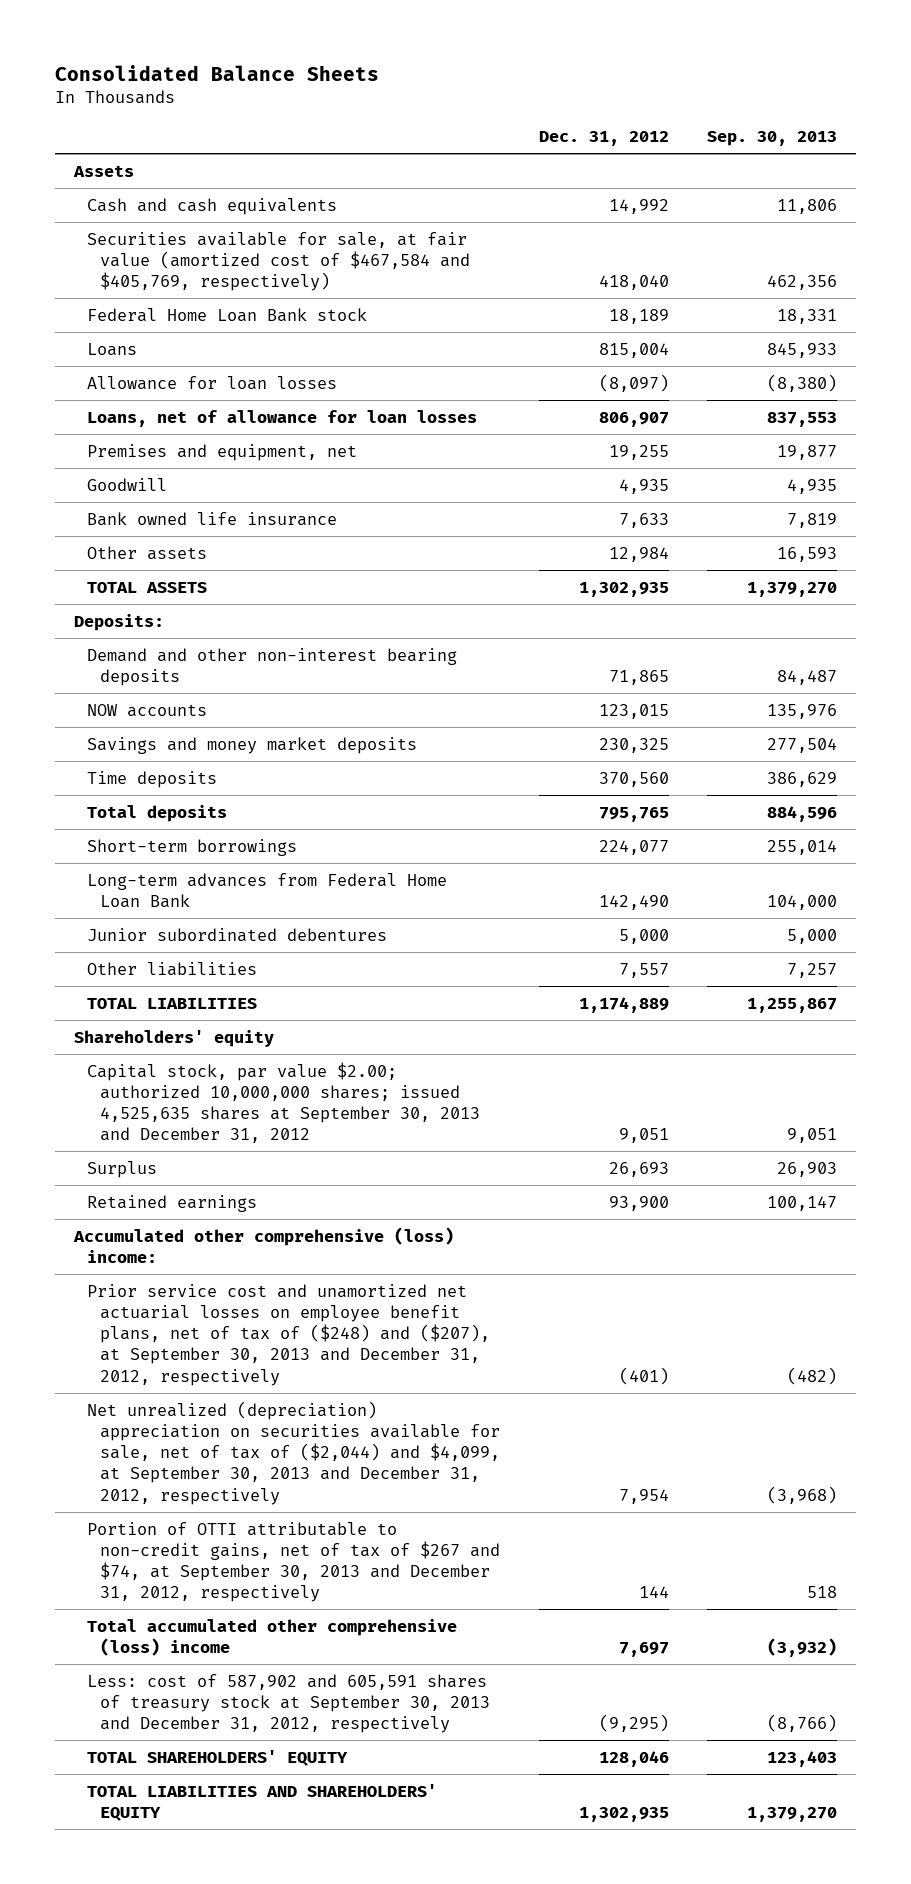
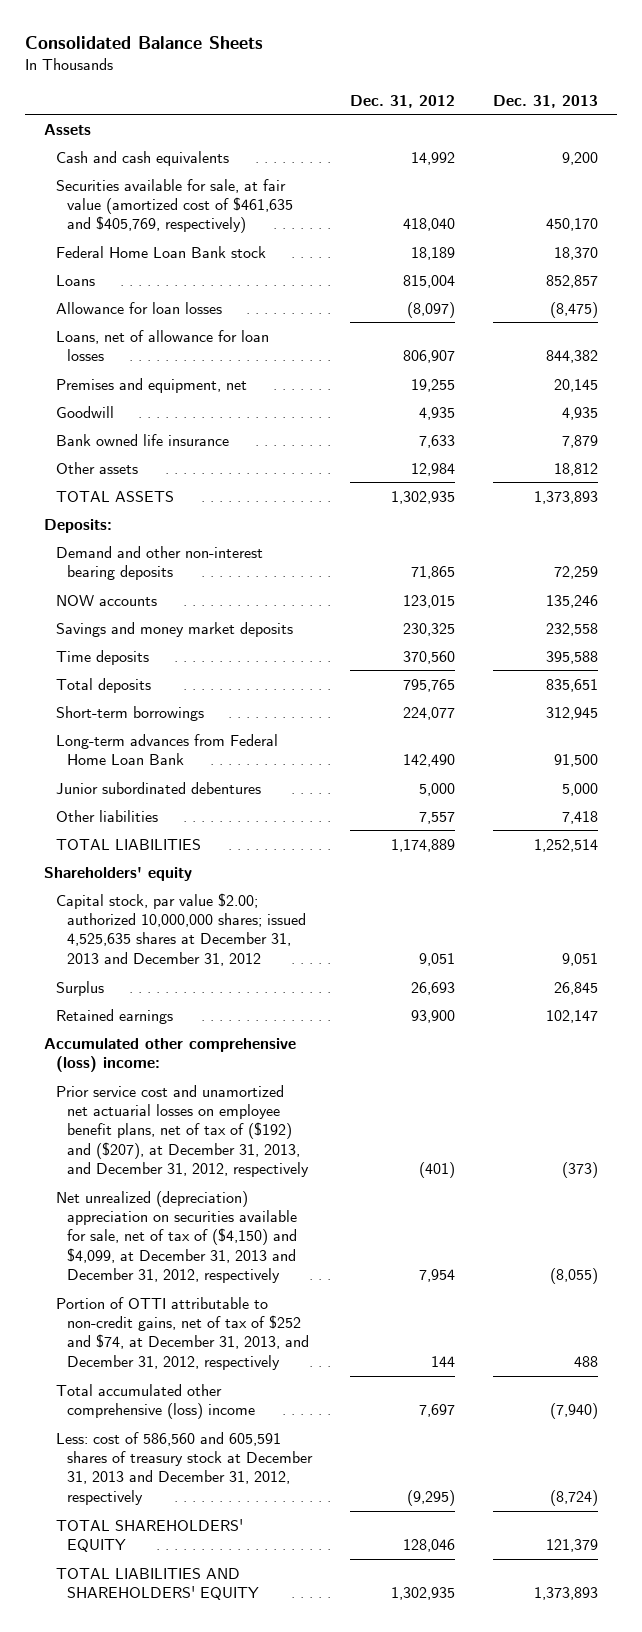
- | Dec. 31, 2012 | Sep. 30, 2013
+ | Dec. 31, 2012 | Dec. 31, 2013
- Securities available for sale, at fair value (amortized cost of $467,584 and $405,769, respectively) | 418,040 | 462,356
+ Securities available for sale, at fair value (amortized cost of $461,635 and $405,769, respectively) | 418,040 | 450,170
- Capital stock, par value $2.00; authorized 10,000,000 shares; issued 4,525,635 shares at September 30, 2013 and December 31, 2012 | 9,051 | 9,051
+ Capital stock, par value $2.00; authorized 10,000,000 shares; issued 4,525,635 shares at December 31, 2013 and December 31, 2012 | 9,051 | 9,051
- Prior service cost and unamortized net actuarial losses on employee benefit plans, net of tax of ($248) and ($207), at September 30, 2013 and December 31, 2012, respectively | (401) | (482)
- Net unrealized (depreciation) appreciation on securities available for sale, net of tax of ($2,044) and $4,099, at September 30, 2013 and December 31, 2012, respectively | 7,954 | (3,968)
- Portion of OTTI attributable to non-credit gains, net of tax of $267 and $74, at September 30, 2013 and December 31, 2012, respectively | 144 | 518
+ Prior service cost and unamortized net actuarial losses on employee benefit plans, net of tax of ($192) and ($207), at December 31, 2013, and December 31, 2012, respectively | (401) | (373)
+ Net unrealized (depreciation) appreciation on securities available for sale, net of tax of ($4,150) and $4,099, at December 31, 2013 and December 31, 2012, respectively | 7,954 | (8,055)
+ Portion of OTTI attributable to non-credit gains, net of tax of $252 and $74, at December 31, 2013, and December 31, 2012, respectively | 144 | 488
- Less: cost of 587,902 and 605,591 shares of treasury stock at September 30, 2013 and December 31, 2012, respectively | (9,295) | (8,766)
+ Less: cost of 586,560 and 605,591 shares of treasury stock at December 31, 2013 and December 31, 2012, respectively | (9,295) | (8,724)

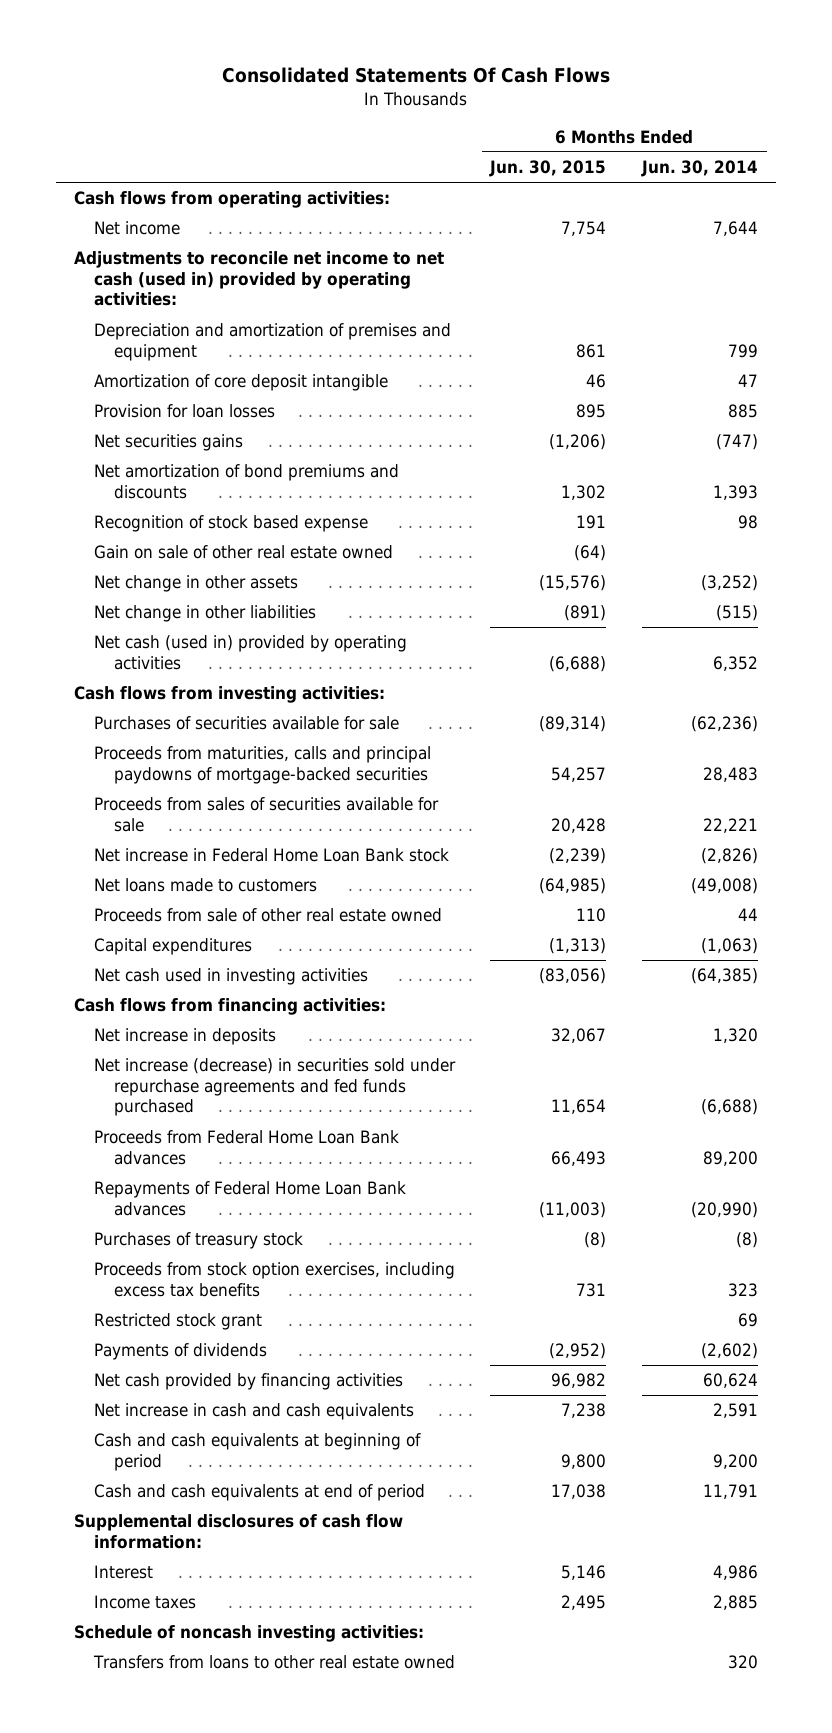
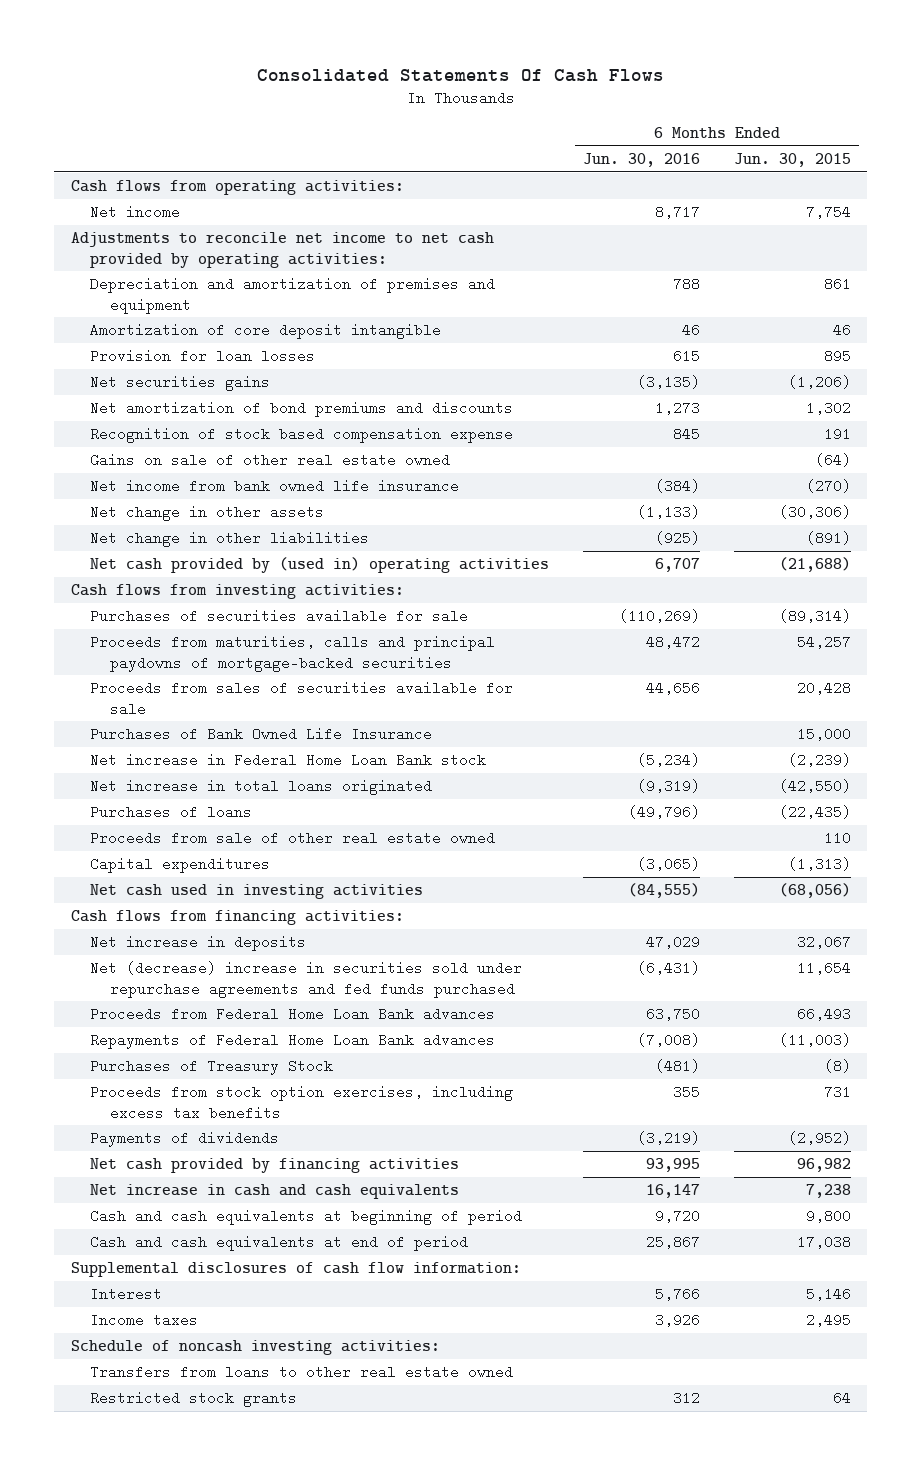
- | 6 Months Ended Jun. 30, 2015 | 6 Months Ended Jun. 30, 2014
+ | 6 Months Ended Jun. 30, 2016 | 6 Months Ended Jun. 30, 2015
- Adjustments to reconcile net income to net cash (used in) provided by operating activities:
+ Adjustments to reconcile net income to net cash provided by operating activities:
- Recognition of stock based expense | 191 | 98
- Gain on sale of other real estate owned | (64) |
- Net change in other assets | (15,576) | (3,252)
+ Recognition of stock based compensation expense | 845 | 191
+ Gains on sale of other real estate owned | | (64)
+ Net income from bank owned life insurance | (384) | (270)
+ Net change in other assets | (1,133) | (30,306)
- Net cash (used in) provided by operating activities | (6,688) | 6,352
+ Net cash provided by (used in) operating activities | 6,707 | (21,688)
+ Purchases of Bank Owned Life Insurance | | 15,000
- Net loans made to customers | (64,985) | (49,008)
+ Net increase in total loans originated | (9,319) | (42,550)
+ Purchases of loans | (49,796) | (22,435)
- Net cash used in investing activities | (83,056) | (64,385)
+ Net cash used in investing activities | (84,555) | (68,056)
- Net increase (decrease) in securities sold under repurchase agreements and fed funds purchased | 11,654 | (6,688)
+ Net (decrease) increase in securities sold under repurchase agreements and fed funds purchased | (6,431) | 11,654
- Purchases of treasury stock | (8) | (8)
+ Purchases of Treasury Stock | (481) | (8)
- Restricted stock grant | | 69
+ Restricted stock grants | 312 | 64

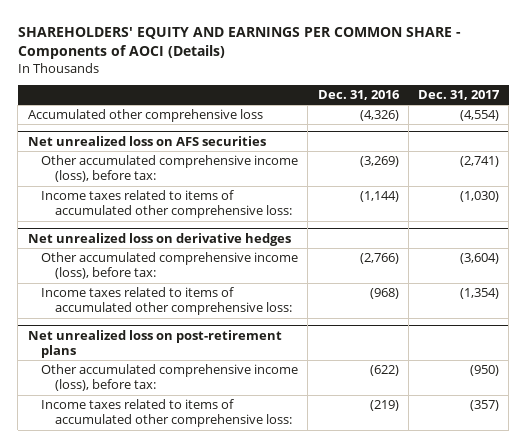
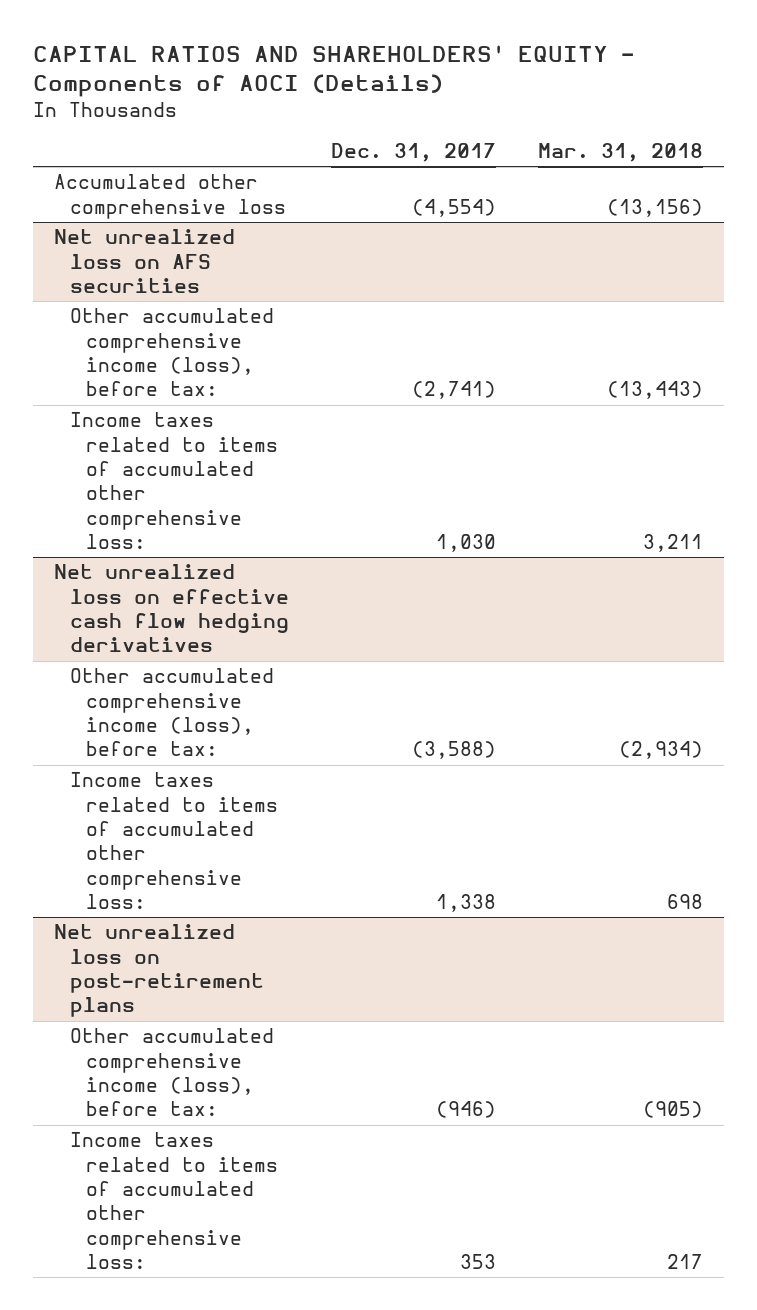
- SHAREHOLDERS' EQUITY AND EARNINGS PER COMMON SHARE - Components of AOCI (Details)
+ CAPITAL RATIOS AND SHAREHOLDERS' EQUITY - Components of AOCI (Details)
- | Dec. 31, 2016 | Dec. 31, 2017
+ | Dec. 31, 2017 | Mar. 31, 2018
@ Net unrealized loss on AFS securities
- Income taxes related to items of accumulated other comprehensive loss: | (1,144) | (1,030)
- Net unrealized loss on derivative hedges
- Other accumulated comprehensive income (loss), before tax: | (2,766) | (3,604)
- Income taxes related to items of accumulated other comprehensive loss: | (968) | (1,354)
@ Net unrealized loss on AFS securities
+ Income taxes related to items of accumulated other comprehensive loss: | 1,030 | 3,211
+ Net unrealized loss on effective cash flow hedging derivatives
+ Other accumulated comprehensive income (loss), before tax: | (3,588) | (2,934)
+ Income taxes related to items of accumulated other comprehensive loss: | 1,338 | 698
@ Net unrealized loss on post-retirement plans
- Other accumulated comprehensive income (loss), before tax: | (622) | (950)
- Income taxes related to items of accumulated other comprehensive loss: | (219) | (357)
+ Other accumulated comprehensive income (loss), before tax: | (946) | (905)
+ Income taxes related to items of accumulated other comprehensive loss: | 353 | 217

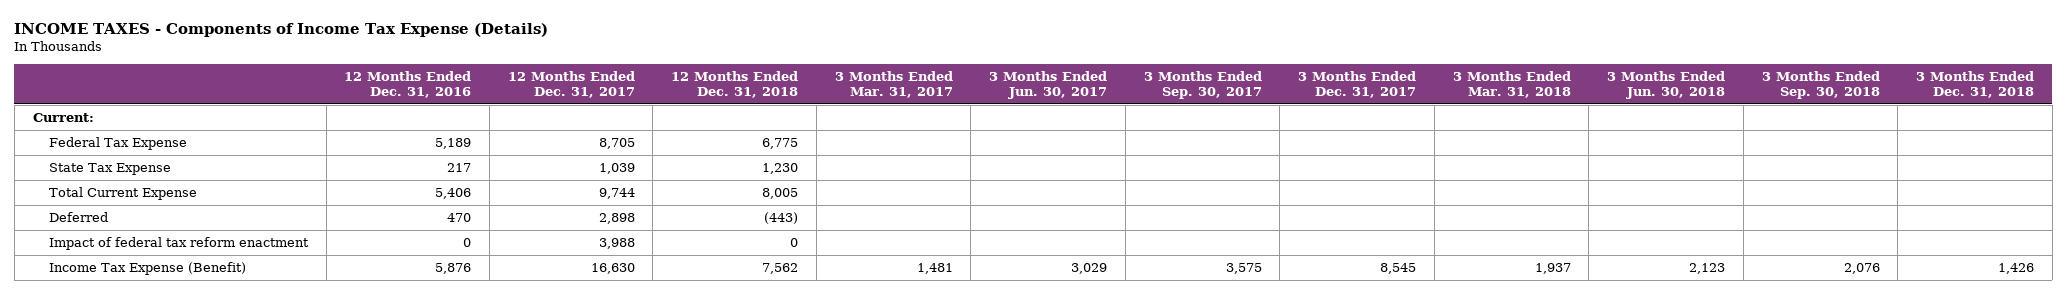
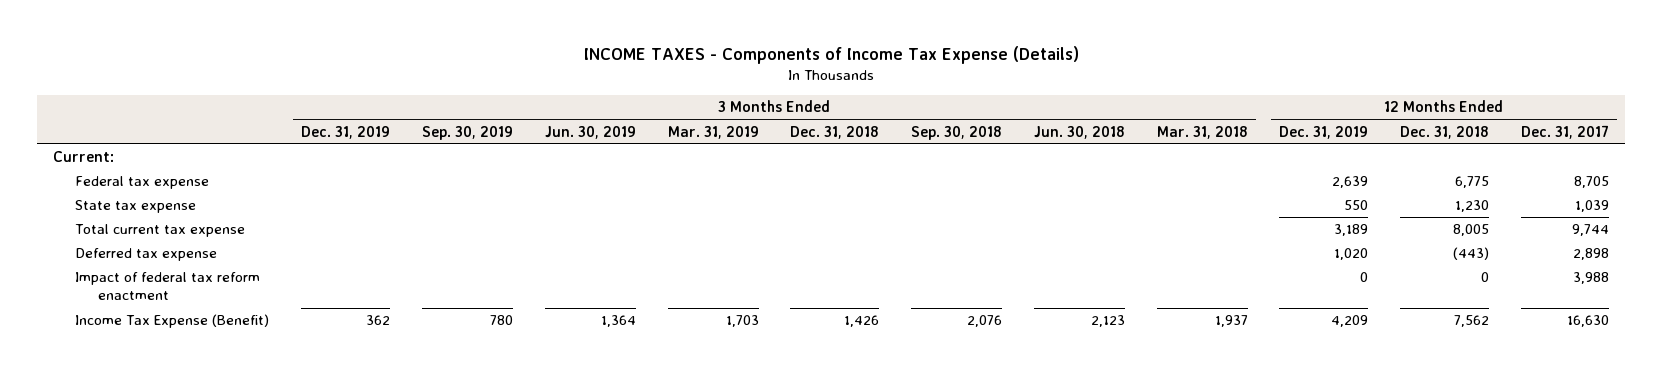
- | 12 Months Ended Dec. 31, 2016 | 12 Months Ended Dec. 31, 2017 | 12 Months Ended Dec. 31, 2018 | 3 Months Ended Mar. 31, 2017 | 3 Months Ended Jun. 30, 2017 | 3 Months Ended Sep. 30, 2017 | 3 Months Ended Dec. 31, 2017 | 3 Months Ended Mar. 31, 2018 | 3 Months Ended Jun. 30, 2018 | 3 Months Ended Sep. 30, 2018 | 3 Months Ended Dec. 31, 2018
+ | 3 Months Ended Dec. 31, 2019 | 3 Months Ended Sep. 30, 2019 | 3 Months Ended Jun. 30, 2019 | 3 Months Ended Mar. 31, 2019 | 3 Months Ended Dec. 31, 2018 | 3 Months Ended Sep. 30, 2018 | 3 Months Ended Jun. 30, 2018 | 3 Months Ended Mar. 31, 2018 | 12 Months Ended Dec. 31, 2019 | 12 Months Ended Dec. 31, 2018 | 12 Months Ended Dec. 31, 2017
- Federal Tax Expense | 5,189 | 8,705 | 6,775 | | | | | | | |
- State Tax Expense | 217 | 1,039 | 1,230 | | | | | | | |
- Total Current Expense | 5,406 | 9,744 | 8,005 | | | | | | | |
- Deferred | 470 | 2,898 | (443) | | | | | | | |
+ Federal tax expense | | | | | | | | | 2,639 | 6,775 | 8,705
+ State tax expense | | | | | | | | | 550 | 1,230 | 1,039
+ Total current tax expense | | | | | | | | | 3,189 | 8,005 | 9,744
+ Deferred tax expense | | | | | | | | | 1,020 | (443) | 2,898

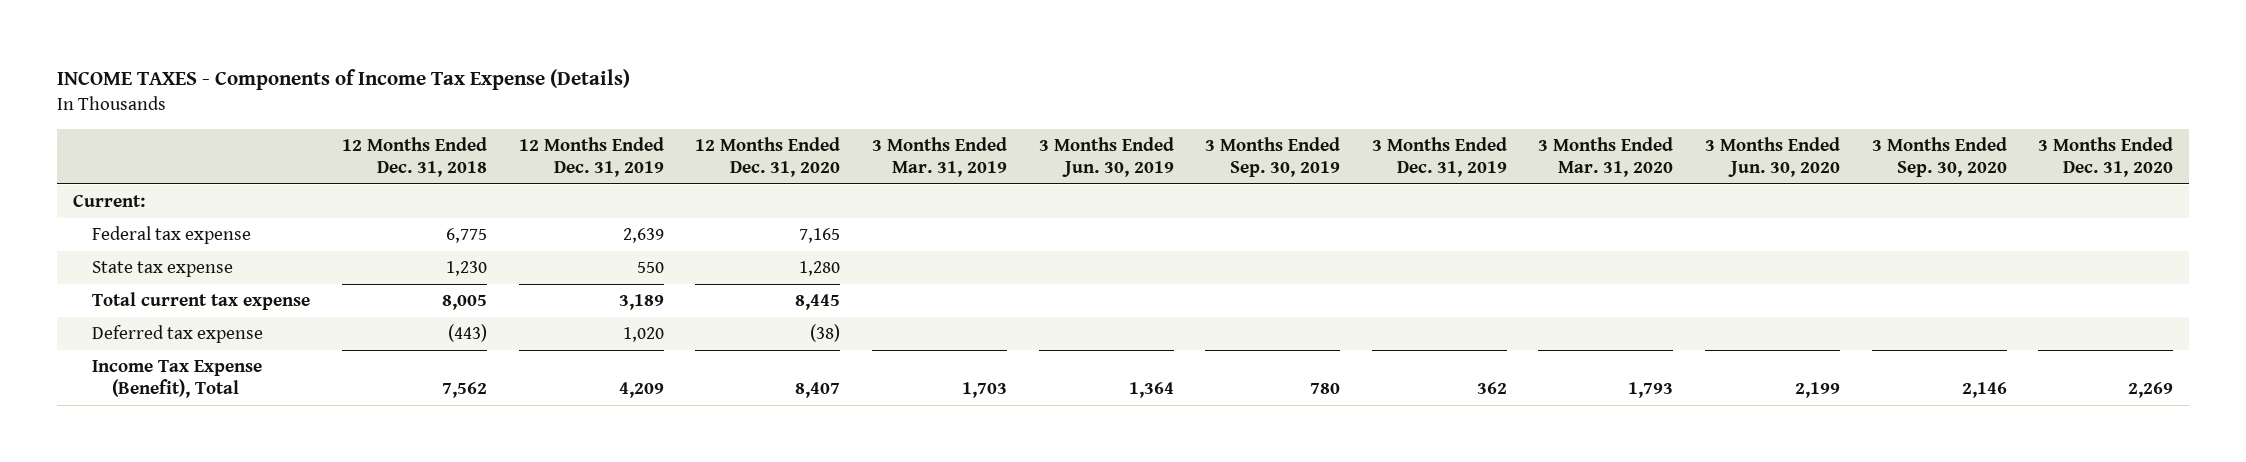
- | 3 Months Ended Dec. 31, 2019 | 3 Months Ended Sep. 30, 2019 | 3 Months Ended Jun. 30, 2019 | 3 Months Ended Mar. 31, 2019 | 3 Months Ended Dec. 31, 2018 | 3 Months Ended Sep. 30, 2018 | 3 Months Ended Jun. 30, 2018 | 3 Months Ended Mar. 31, 2018 | 12 Months Ended Dec. 31, 2019 | 12 Months Ended Dec. 31, 2018 | 12 Months Ended Dec. 31, 2017
+ | 12 Months Ended Dec. 31, 2018 | 12 Months Ended Dec. 31, 2019 | 12 Months Ended Dec. 31, 2020 | 3 Months Ended Mar. 31, 2019 | 3 Months Ended Jun. 30, 2019 | 3 Months Ended Sep. 30, 2019 | 3 Months Ended Dec. 31, 2019 | 3 Months Ended Mar. 31, 2020 | 3 Months Ended Jun. 30, 2020 | 3 Months Ended Sep. 30, 2020 | 3 Months Ended Dec. 31, 2020
- Impact of federal tax reform enactment | | | | | | | | | 0 | 0 | 3,988
- Income Tax Expense (Benefit) | 362 | 780 | 1,364 | 1,703 | 1,426 | 2,076 | 2,123 | 1,937 | 4,209 | 7,562 | 16,630
+ Income Tax Expense (Benefit), Total | 7,562 | 4,209 | 8,407 | 1,703 | 1,364 | 780 | 362 | 1,793 | 2,199 | 2,146 | 2,269

